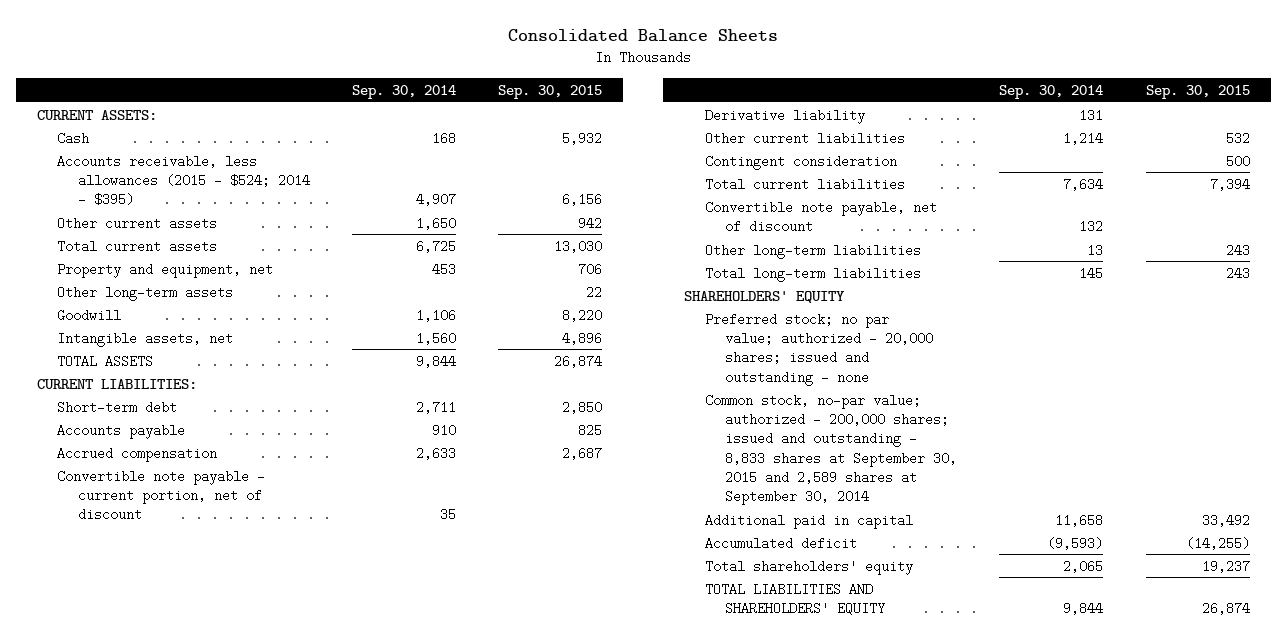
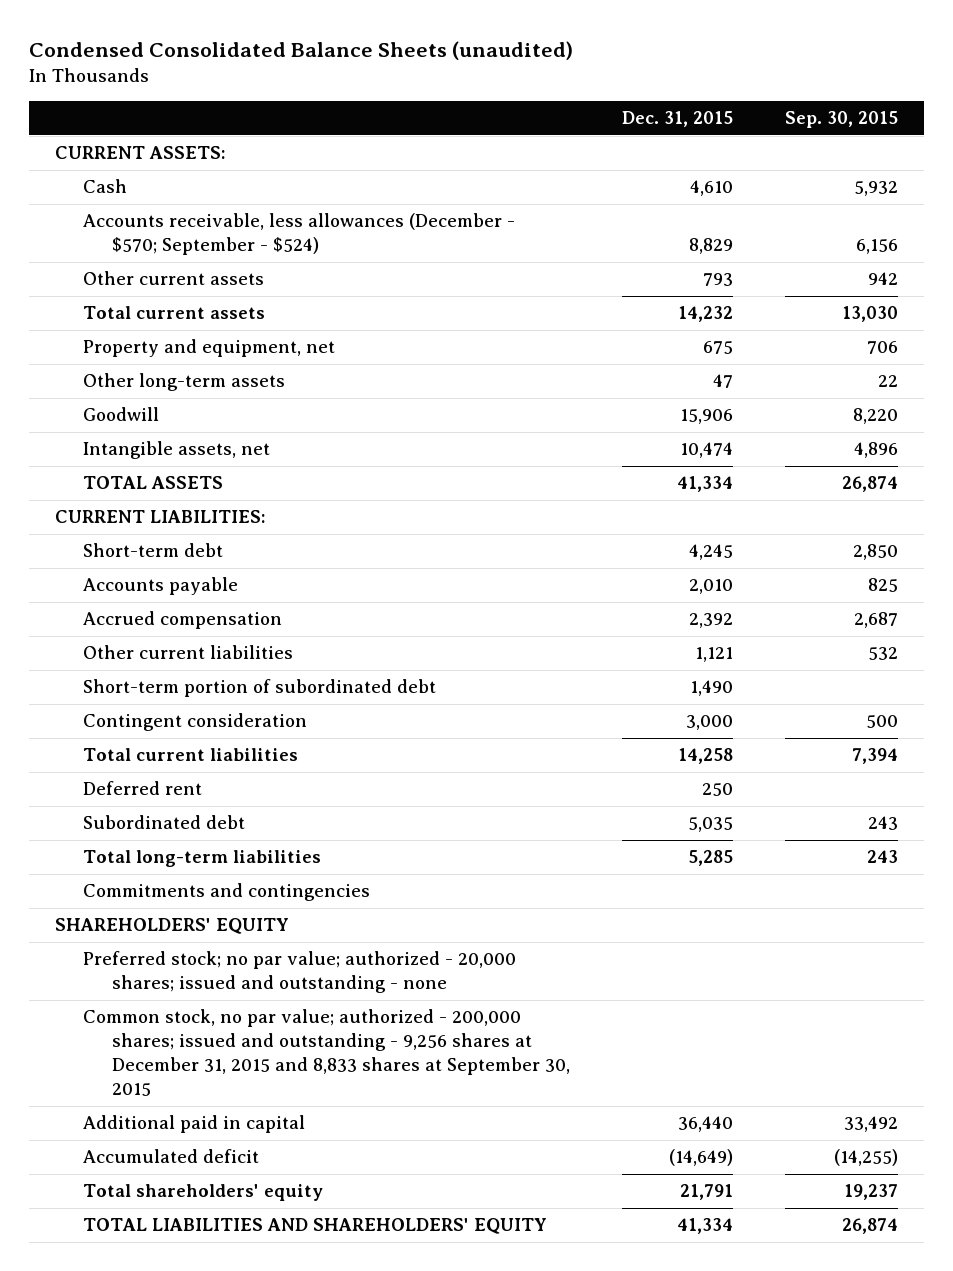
- Consolidated Balance Sheets
+ Condensed Consolidated Balance Sheets (unaudited)
- | Sep. 30, 2014 | Sep. 30, 2015
+ | Dec. 31, 2015 | Sep. 30, 2015
- Accounts receivable, less allowances (2015 - $524; 2014 - $395) | 4,907 | 6,156
+ Accounts receivable, less allowances (December - $570; September - $524) | 8,829 | 6,156
- Convertible note payable - current portion, net of discount | 35 |
- Derivative liability | 131 |
+ Short-term portion of subordinated debt | 1,490 |
- Convertible note payable, net of discount | 132 |
- Other long-term liabilities | 13 | 243
+ Deferred rent | 250 |
+ Subordinated debt | 5,035 | 243
+ Commitments and contingencies
- Common stock, no-par value; authorized - 200,000 shares; issued and outstanding - 8,833 shares at September 30, 2015 and 2,589 shares at September 30, 2014
+ Common stock, no par value; authorized - 200,000 shares; issued and outstanding - 9,256 shares at December 31, 2015 and 8,833 shares at September 30, 2015

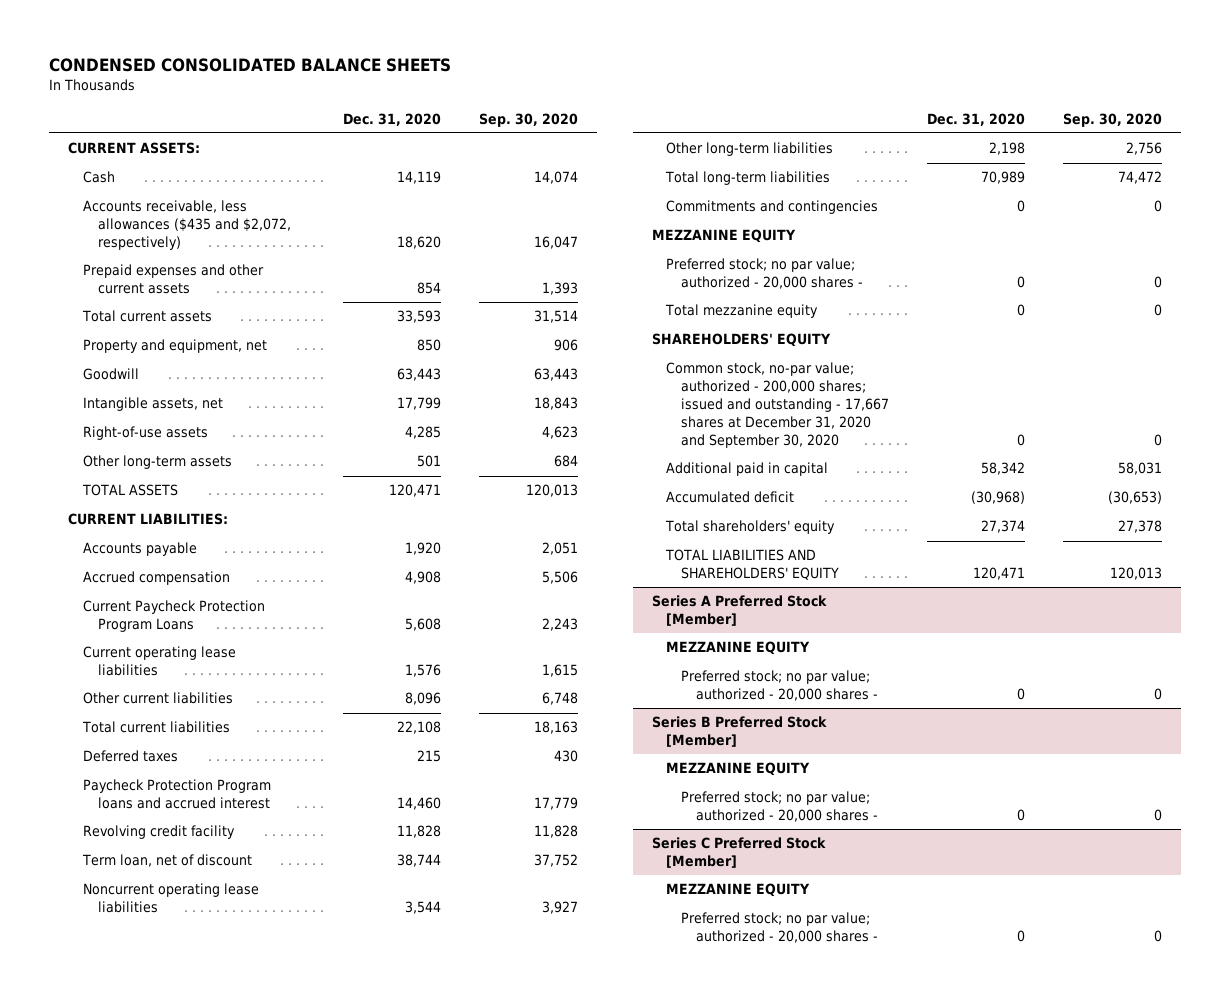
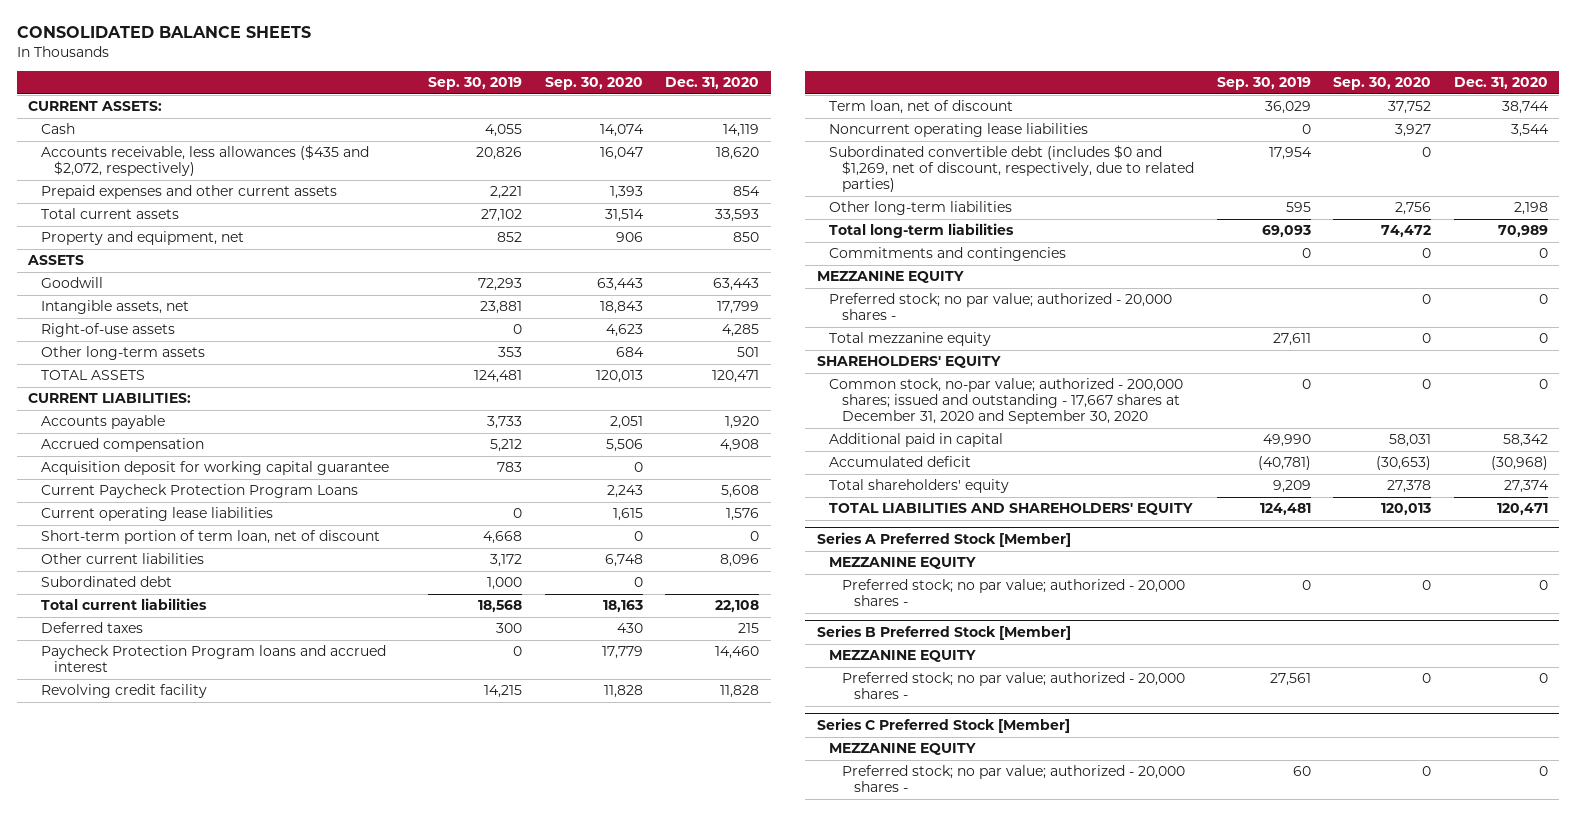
- CONDENSED CONSOLIDATED BALANCE SHEETS
+ CONSOLIDATED BALANCE SHEETS
- | Dec. 31, 2020 | Sep. 30, 2020
+ | Sep. 30, 2019 | Sep. 30, 2020 | Dec. 31, 2020
+ ASSETS
+ Acquisition deposit for working capital guarantee | 783 | 0 |
+ Short-term portion of term loan, net of discount | 4,668 | 0 | 0
+ Subordinated debt | 1,000 | 0 |
+ Subordinated convertible debt (includes $0 and $1,269, net of discount, respectively, due to related parties) | 17,954 | 0 |

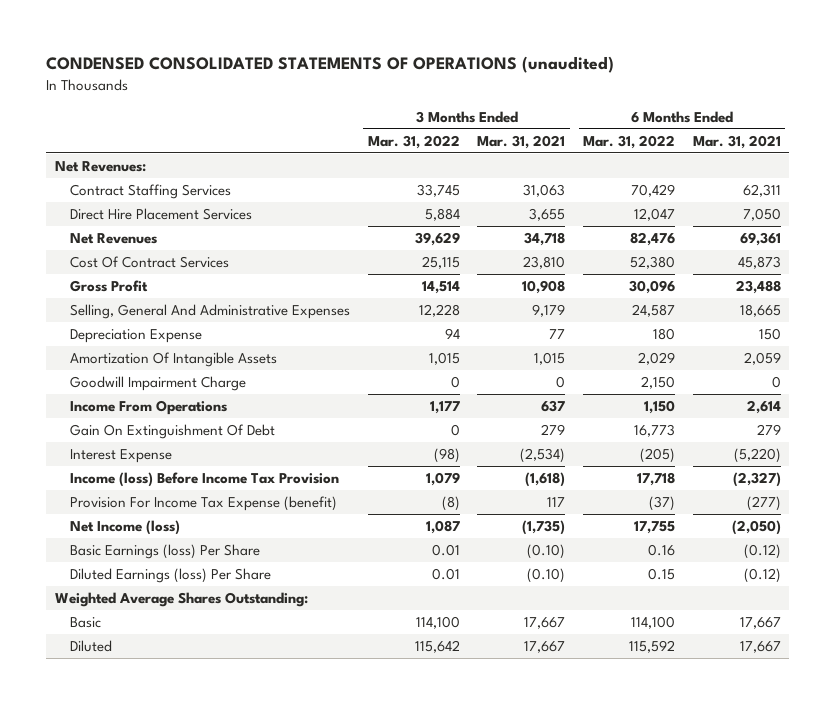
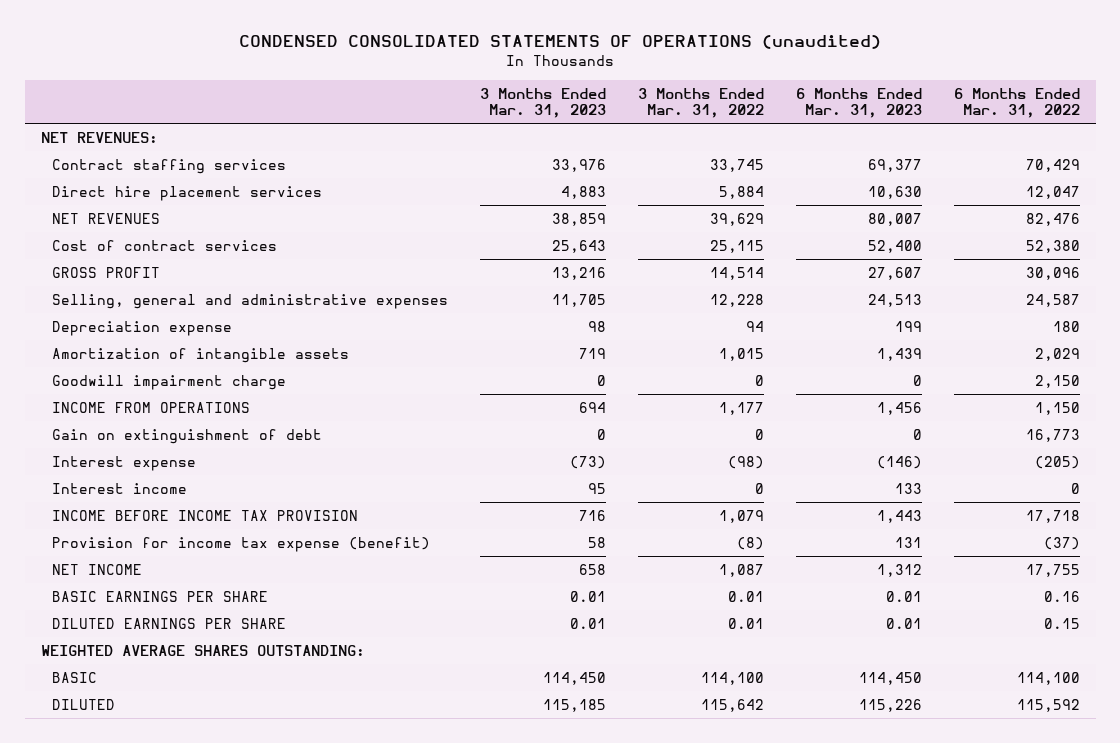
- | 3 Months Ended Mar. 31, 2022 | 3 Months Ended Mar. 31, 2021 | 6 Months Ended Mar. 31, 2022 | 6 Months Ended Mar. 31, 2021
+ | 3 Months Ended Mar. 31, 2023 | 3 Months Ended Mar. 31, 2022 | 6 Months Ended Mar. 31, 2023 | 6 Months Ended Mar. 31, 2022
- Net Revenues:
- Contract Staffing Services | 33,745 | 31,063 | 70,429 | 62,311
- Direct Hire Placement Services | 5,884 | 3,655 | 12,047 | 7,050
- Net Revenues | 39,629 | 34,718 | 82,476 | 69,361
- Cost Of Contract Services | 25,115 | 23,810 | 52,380 | 45,873
- Gross Profit | 14,514 | 10,908 | 30,096 | 23,488
- Selling, General And Administrative Expenses | 12,228 | 9,179 | 24,587 | 18,665
- Depreciation Expense | 94 | 77 | 180 | 150
- Amortization Of Intangible Assets | 1,015 | 1,015 | 2,029 | 2,059
- Goodwill Impairment Charge | 0 | 0 | 2,150 | 0
- Income From Operations | 1,177 | 637 | 1,150 | 2,614
- Gain On Extinguishment Of Debt | 0 | 279 | 16,773 | 279
- Interest Expense | (98) | (2,534) | (205) | (5,220)
- Income (loss) Before Income Tax Provision | 1,079 | (1,618) | 17,718 | (2,327)
- Provision For Income Tax Expense (benefit) | (8) | 117 | (37) | (277)
- Net Income (loss) | 1,087 | (1,735) | 17,755 | (2,050)
- Basic Earnings (loss) Per Share | 0.01 | (0.10) | 0.16 | (0.12)
- Diluted Earnings (loss) Per Share | 0.01 | (0.10) | 0.15 | (0.12)
- Weighted Average Shares Outstanding:
- Basic | 114,100 | 17,667 | 114,100 | 17,667
- Diluted | 115,642 | 17,667 | 115,592 | 17,667
+ NET REVENUES:
+ Contract staffing services | 33,976 | 33,745 | 69,377 | 70,429
+ Direct hire placement services | 4,883 | 5,884 | 10,630 | 12,047
+ NET REVENUES | 38,859 | 39,629 | 80,007 | 82,476
+ Cost of contract services | 25,643 | 25,115 | 52,400 | 52,380
+ GROSS PROFIT | 13,216 | 14,514 | 27,607 | 30,096
+ Selling, general and administrative expenses | 11,705 | 12,228 | 24,513 | 24,587
+ Depreciation expense | 98 | 94 | 199 | 180
+ Amortization of intangible assets | 719 | 1,015 | 1,439 | 2,029
+ Goodwill impairment charge | 0 | 0 | 0 | 2,150
+ INCOME FROM OPERATIONS | 694 | 1,177 | 1,456 | 1,150
+ Gain on extinguishment of debt | 0 | 0 | 0 | 16,773
+ Interest expense | (73) | (98) | (146) | (205)
+ Interest income | 95 | 0 | 133 | 0
+ INCOME BEFORE INCOME TAX PROVISION | 716 | 1,079 | 1,443 | 17,718
+ Provision for income tax expense (benefit) | 58 | (8) | 131 | (37)
+ NET INCOME | 658 | 1,087 | 1,312 | 17,755
+ BASIC EARNINGS PER SHARE | 0.01 | 0.01 | 0.01 | 0.16
+ DILUTED EARNINGS PER SHARE | 0.01 | 0.01 | 0.01 | 0.15
+ WEIGHTED AVERAGE SHARES OUTSTANDING:
+ BASIC | 114,450 | 114,100 | 114,450 | 114,100
+ DILUTED | 115,185 | 115,642 | 115,226 | 115,592

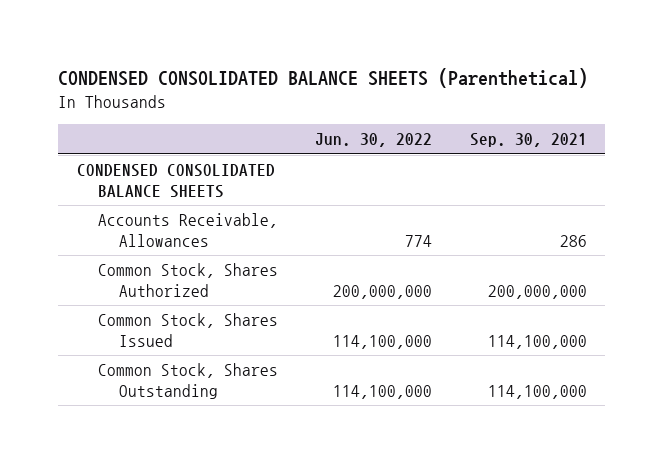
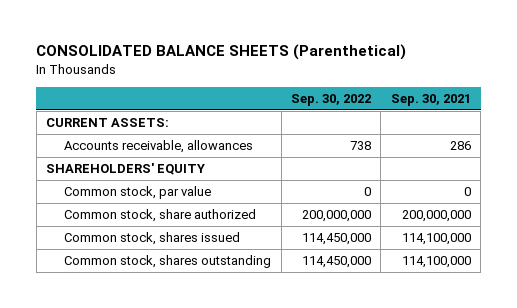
- CONDENSED CONSOLIDATED BALANCE SHEETS (Parenthetical)
+ CONSOLIDATED BALANCE SHEETS (Parenthetical)
- | Jun. 30, 2022 | Sep. 30, 2021
+ | Sep. 30, 2022 | Sep. 30, 2021
- CONDENSED CONSOLIDATED BALANCE SHEETS
- Accounts Receivable, Allowances | 774 | 286
- Common Stock, Shares Authorized | 200,000,000 | 200,000,000
- Common Stock, Shares Issued | 114,100,000 | 114,100,000
- Common Stock, Shares Outstanding | 114,100,000 | 114,100,000
+ CURRENT ASSETS:
+ Accounts receivable, allowances | 738 | 286
+ SHAREHOLDERS' EQUITY
+ Common stock, par value | 0 | 0
+ Common stock, share authorized | 200,000,000 | 200,000,000
+ Common stock, shares issued | 114,450,000 | 114,100,000
+ Common stock, shares outstanding | 114,450,000 | 114,100,000

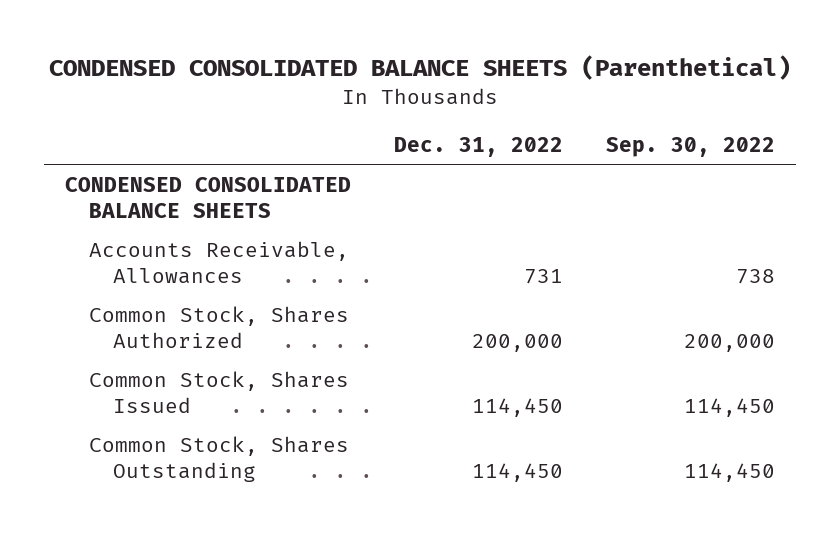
- CONSOLIDATED BALANCE SHEETS (Parenthetical)
+ CONDENSED CONSOLIDATED BALANCE SHEETS (Parenthetical)
- | Sep. 30, 2022 | Sep. 30, 2021
+ | Dec. 31, 2022 | Sep. 30, 2022
- CURRENT ASSETS:
- Accounts receivable, allowances | 738 | 286
- SHAREHOLDERS' EQUITY
- Common stock, par value | 0 | 0
- Common stock, share authorized | 200,000,000 | 200,000,000
- Common stock, shares issued | 114,450,000 | 114,100,000
- Common stock, shares outstanding | 114,450,000 | 114,100,000
+ CONDENSED CONSOLIDATED BALANCE SHEETS
+ Accounts Receivable, Allowances | 731 | 738
+ Common Stock, Shares Authorized | 200,000 | 200,000
+ Common Stock, Shares Issued | 114,450 | 114,450
+ Common Stock, Shares Outstanding | 114,450 | 114,450

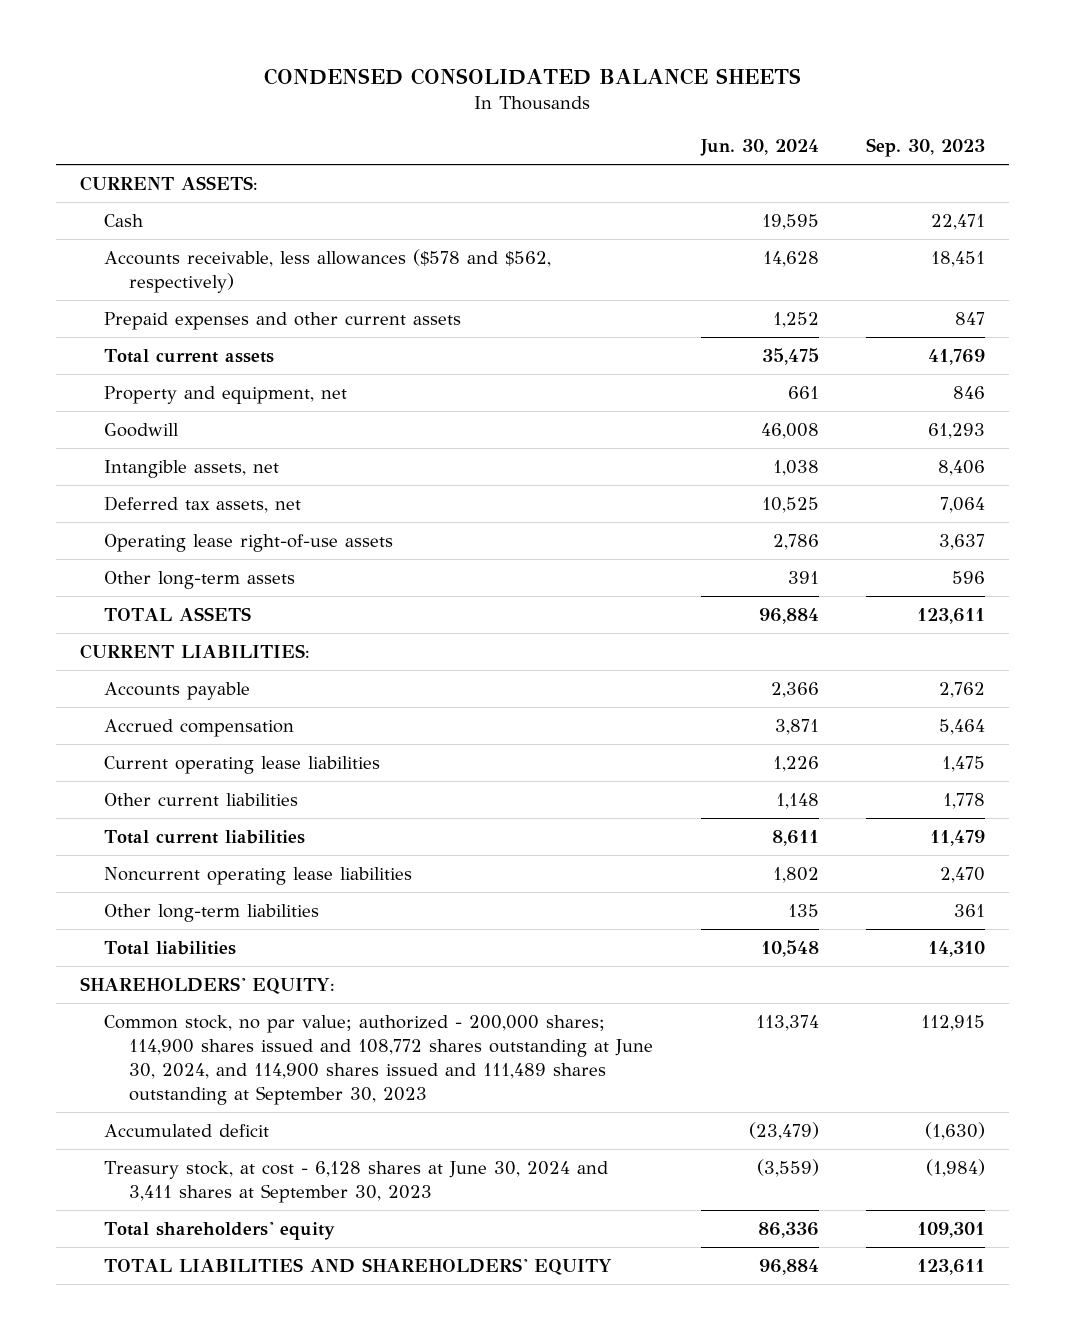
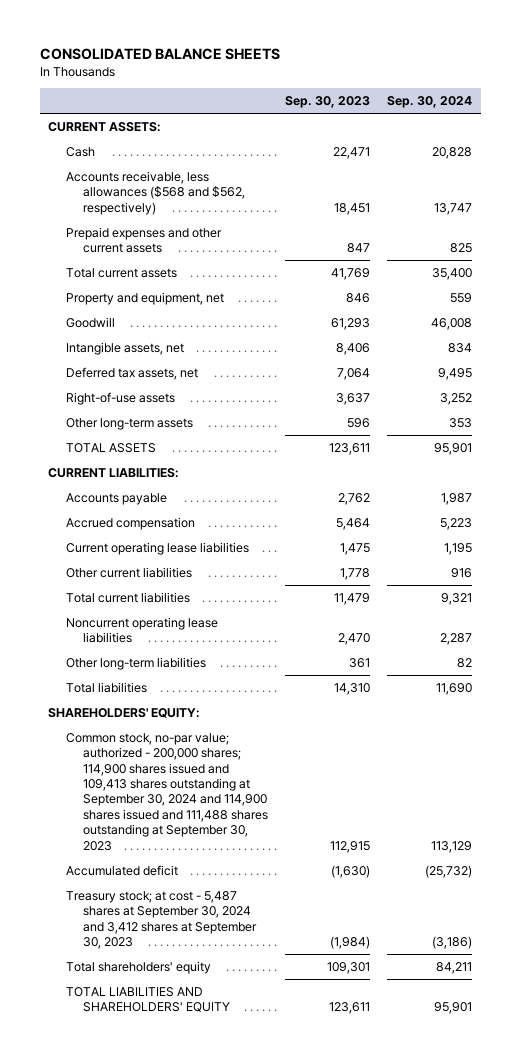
- CONDENSED CONSOLIDATED BALANCE SHEETS
+ CONSOLIDATED BALANCE SHEETS
- | Jun. 30, 2024 | Sep. 30, 2023
+ | Sep. 30, 2023 | Sep. 30, 2024
- Accounts receivable, less allowances ($578 and $562, respectively) | 14,628 | 18,451
+ Accounts receivable, less allowances ($568 and $562, respectively) | 18,451 | 13,747
- Operating lease right-of-use assets | 2,786 | 3,637
+ Right-of-use assets | 3,637 | 3,252
- Common stock, no par value; authorized - 200,000 shares; 114,900 shares issued and 108,772 shares outstanding at June 30, 2024, and 114,900 shares issued and 111,489 shares outstanding at September 30, 2023 | 113,374 | 112,915
+ Common stock, no-par value; authorized - 200,000 shares; 114,900 shares issued and 109,413 shares outstanding at September 30, 2024 and 114,900 shares issued and 111,488 shares outstanding at September 30, 2023 | 112,915 | 113,129
- Treasury stock, at cost - 6,128 shares at June 30, 2024 and 3,411 shares at September 30, 2023 | (3,559) | (1,984)
+ Treasury stock; at cost - 5,487 shares at September 30, 2024 and 3,412 shares at September 30, 2023 | (1,984) | (3,186)

